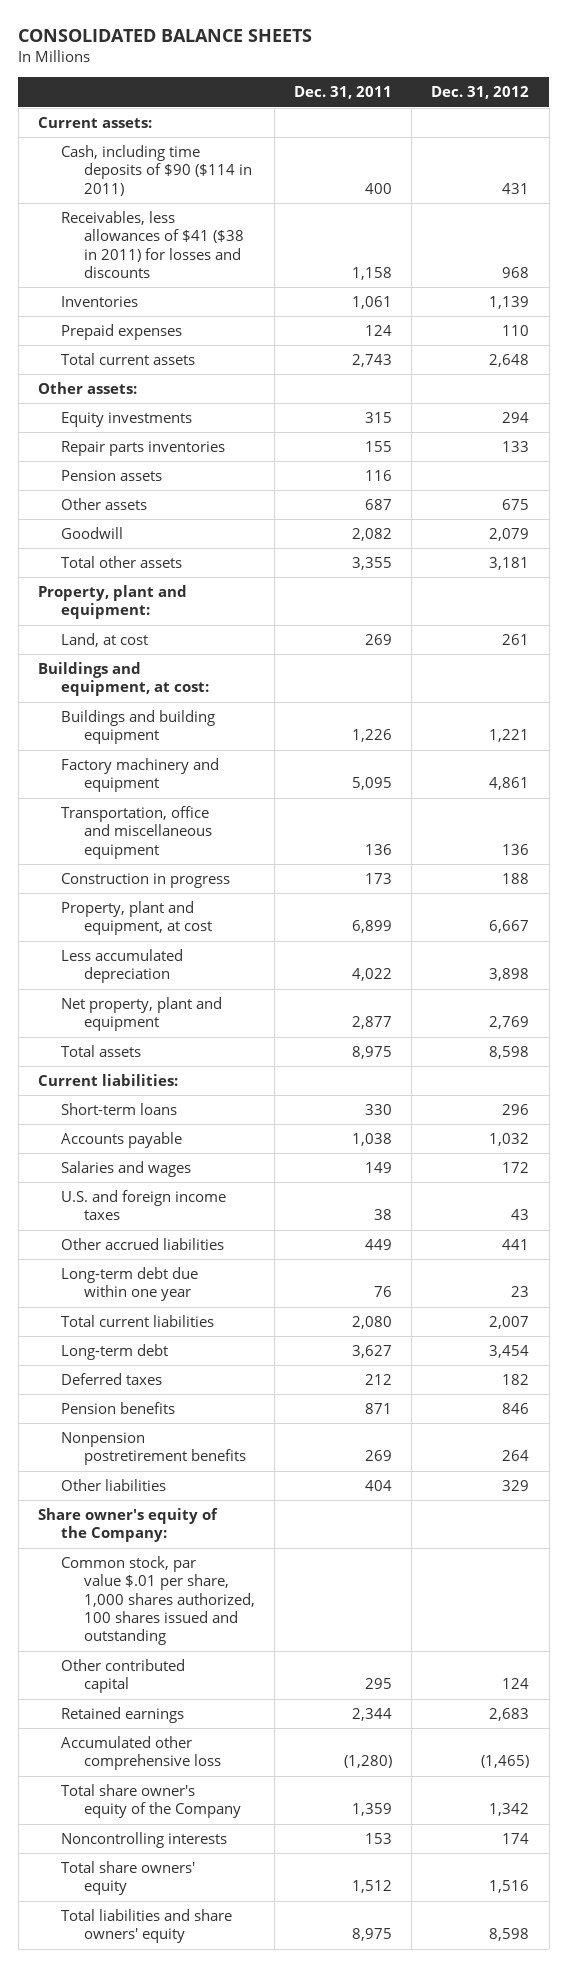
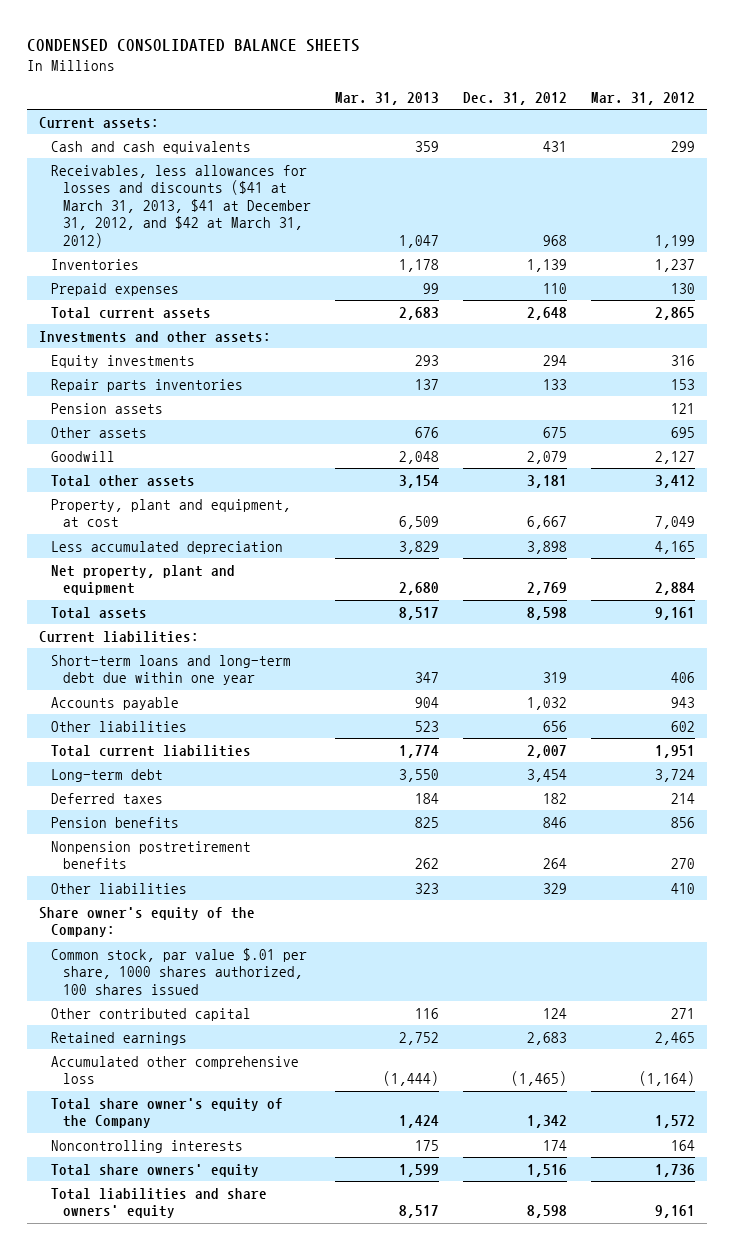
- CONSOLIDATED BALANCE SHEETS
+ CONDENSED CONSOLIDATED BALANCE SHEETS
- | Dec. 31, 2011 | Dec. 31, 2012
+ | Mar. 31, 2013 | Dec. 31, 2012 | Mar. 31, 2012
- Cash, including time deposits of $90 ($114 in 2011) | 400 | 431
- Receivables, less allowances of $41 ($38 in 2011) for losses and discounts | 1,158 | 968
+ Cash and cash equivalents | 359 | 431 | 299
+ Receivables, less allowances for losses and discounts ($41 at March 31, 2013, $41 at December 31, 2012, and $42 at March 31, 2012) | 1,047 | 968 | 1,199
- Other assets:
+ Investments and other assets:
- Property, plant and equipment:
- Land, at cost | 269 | 261
- Buildings and equipment, at cost:
- Buildings and building equipment | 1,226 | 1,221
- Factory machinery and equipment | 5,095 | 4,861
- Transportation, office and miscellaneous equipment | 136 | 136
- Construction in progress | 173 | 188
- Short-term loans | 330 | 296
+ Short-term loans and long-term debt due within one year | 347 | 319 | 406
- Salaries and wages | 149 | 172
- U.S. and foreign income taxes | 38 | 43
- Other accrued liabilities | 449 | 441
- Long-term debt due within one year | 76 | 23
+ Other liabilities | 523 | 656 | 602
- Common stock, par value $.01 per share, 1,000 shares authorized, 100 shares issued and outstanding
+ Common stock, par value $.01 per share, 1000 shares authorized, 100 shares issued

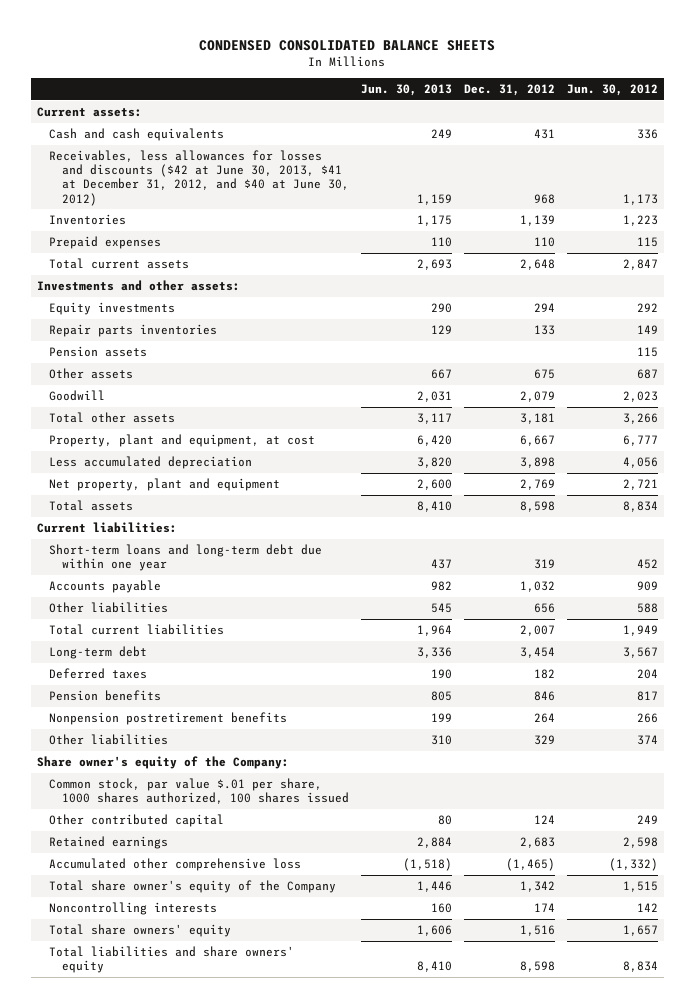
- | Mar. 31, 2013 | Dec. 31, 2012 | Mar. 31, 2012
+ | Jun. 30, 2013 | Dec. 31, 2012 | Jun. 30, 2012
- Receivables, less allowances for losses and discounts ($41 at March 31, 2013, $41 at December 31, 2012, and $42 at March 31, 2012) | 1,047 | 968 | 1,199
+ Receivables, less allowances for losses and discounts ($42 at June 30, 2013, $41 at December 31, 2012, and $40 at June 30, 2012) | 1,159 | 968 | 1,173

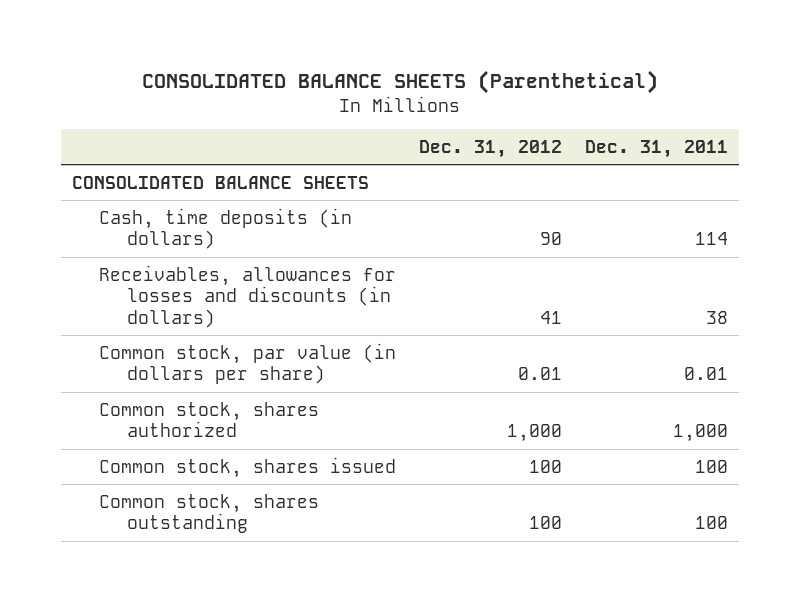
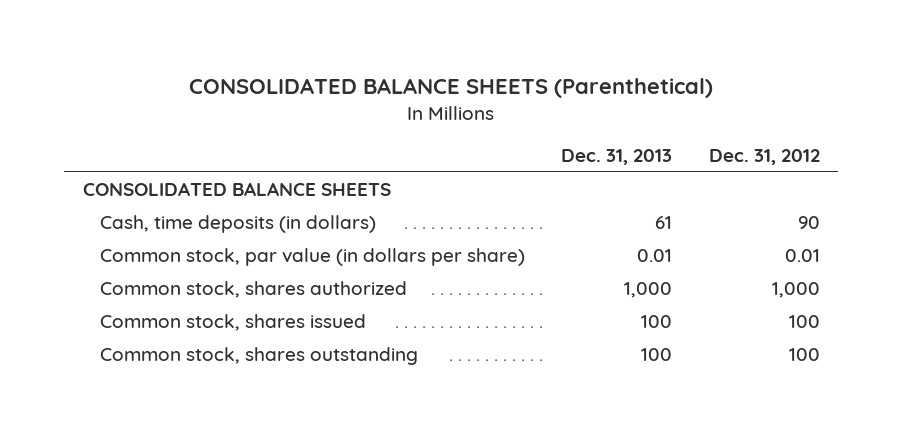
- | Dec. 31, 2012 | Dec. 31, 2011
+ | Dec. 31, 2013 | Dec. 31, 2012
- Receivables, allowances for losses and discounts (in dollars) | 41 | 38

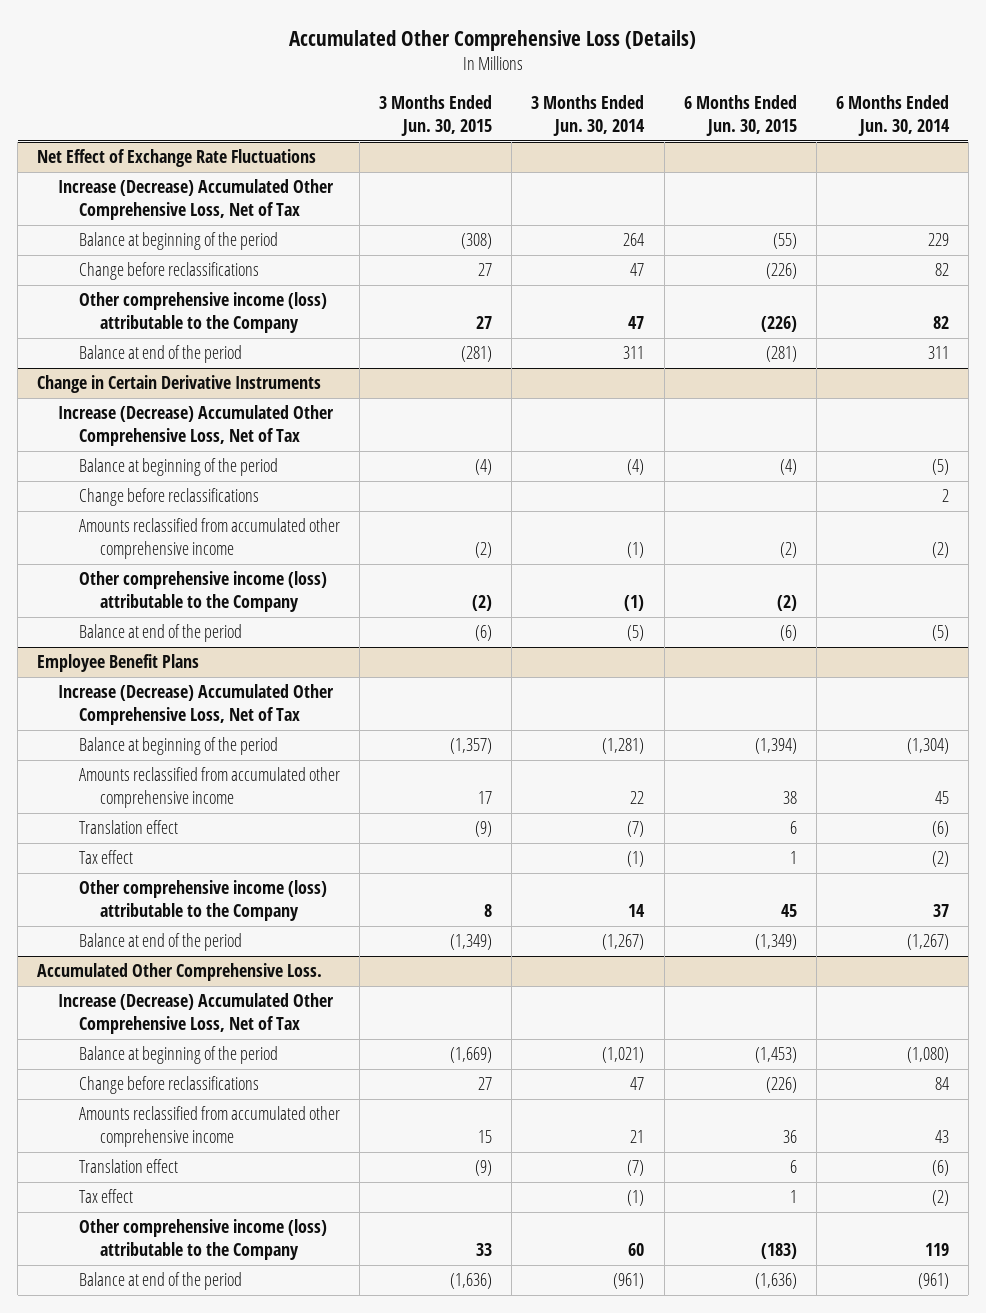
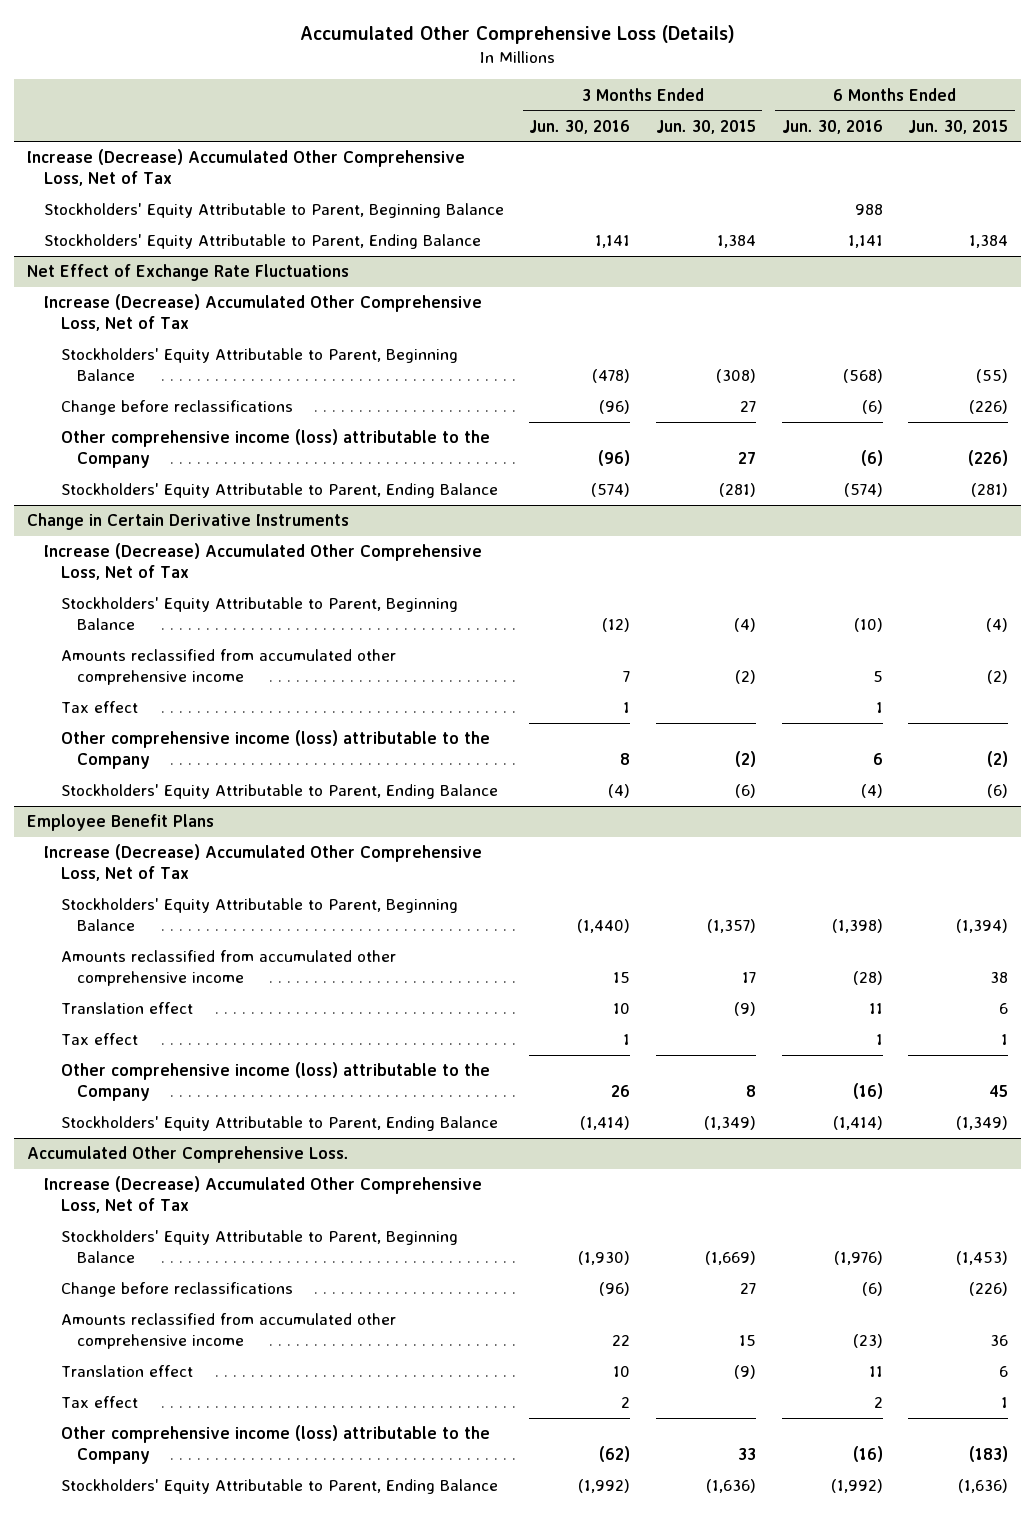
- | 3 Months Ended Jun. 30, 2015 | 3 Months Ended Jun. 30, 2014 | 6 Months Ended Jun. 30, 2015 | 6 Months Ended Jun. 30, 2014
+ | 3 Months Ended Jun. 30, 2016 | 3 Months Ended Jun. 30, 2015 | 6 Months Ended Jun. 30, 2016 | 6 Months Ended Jun. 30, 2015
+ Increase (Decrease) Accumulated Other Comprehensive Loss, Net of Tax
+ Stockholders' Equity Attributable to Parent, Beginning Balance | | | 988 |
+ Stockholders' Equity Attributable to Parent, Ending Balance | 1,141 | 1,384 | 1,141 | 1,384
@ Net Effect of Exchange Rate Fluctuations
- Balance at beginning of the period | (308) | 264 | (55) | 229
+ Stockholders' Equity Attributable to Parent, Beginning Balance | (478) | (308) | (568) | (55)
- Balance at end of the period | (281) | 311 | (281) | 311
+ Stockholders' Equity Attributable to Parent, Ending Balance | (574) | (281) | (574) | (281)
@ Change in Certain Derivative Instruments
- Balance at beginning of the period | (4) | (4) | (4) | (5)
- Change before reclassifications | | | | 2
+ Stockholders' Equity Attributable to Parent, Beginning Balance | (12) | (4) | (10) | (4)
+ Tax effect | 1 | | 1 |
- Balance at end of the period | (6) | (5) | (6) | (5)
+ Stockholders' Equity Attributable to Parent, Ending Balance | (4) | (6) | (4) | (6)
@ Employee Benefit Plans
- Balance at beginning of the period | (1,357) | (1,281) | (1,394) | (1,304)
+ Stockholders' Equity Attributable to Parent, Beginning Balance | (1,440) | (1,357) | (1,398) | (1,394)
- Balance at end of the period | (1,349) | (1,267) | (1,349) | (1,267)
+ Stockholders' Equity Attributable to Parent, Ending Balance | (1,414) | (1,349) | (1,414) | (1,349)
@ Accumulated Other Comprehensive Loss.
- Balance at beginning of the period | (1,669) | (1,021) | (1,453) | (1,080)
+ Stockholders' Equity Attributable to Parent, Beginning Balance | (1,930) | (1,669) | (1,976) | (1,453)
- Balance at end of the period | (1,636) | (961) | (1,636) | (961)
+ Stockholders' Equity Attributable to Parent, Ending Balance | (1,992) | (1,636) | (1,992) | (1,636)

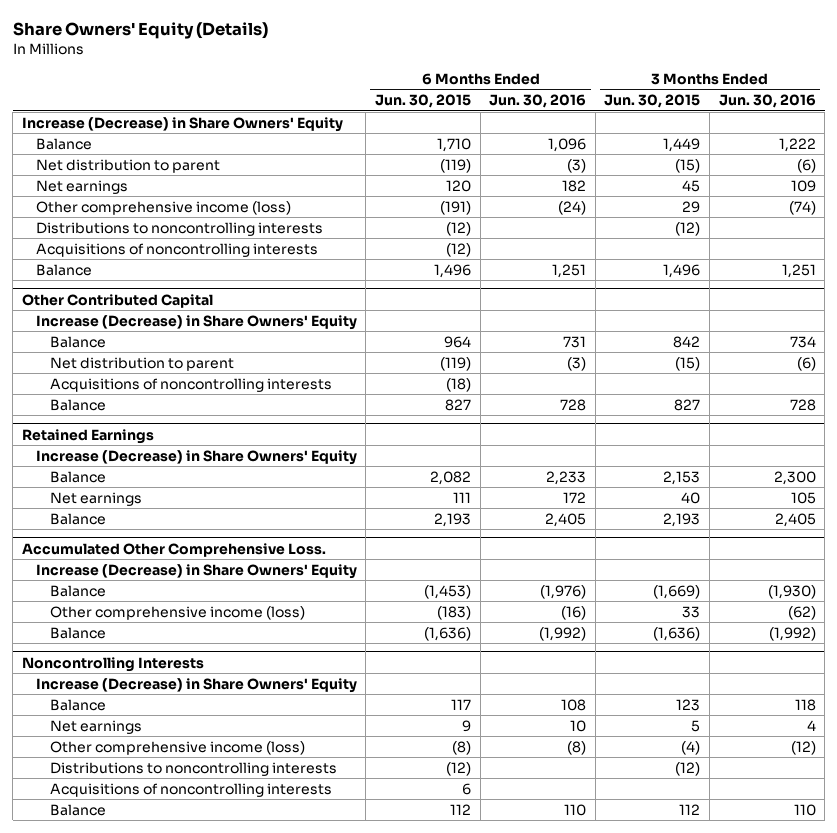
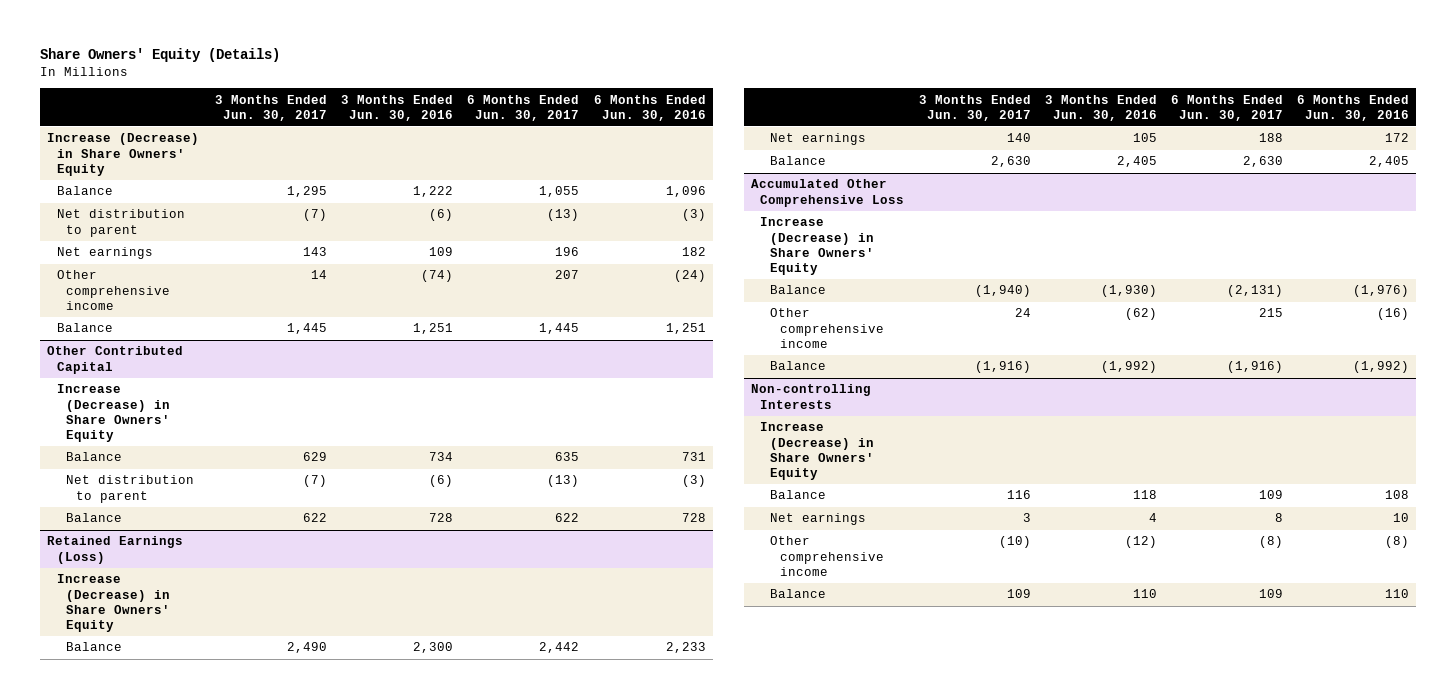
- | 6 Months Ended Jun. 30, 2015 | 6 Months Ended Jun. 30, 2016 | 3 Months Ended Jun. 30, 2015 | 3 Months Ended Jun. 30, 2016
+ | 3 Months Ended Jun. 30, 2017 | 3 Months Ended Jun. 30, 2016 | 6 Months Ended Jun. 30, 2017 | 6 Months Ended Jun. 30, 2016
- Other comprehensive income (loss) | (191) | (24) | 29 | (74)
- Distributions to noncontrolling interests | (12) | | (12) |
- Acquisitions of noncontrolling interests | (12) | | |
+ Other comprehensive income | 14 | (74) | 207 | (24)
@ Other Contributed Capital
- Acquisitions of noncontrolling interests | (18) | | |
- Retained Earnings
+ Retained Earnings (Loss)
- Accumulated Other Comprehensive Loss.
+ Accumulated Other Comprehensive Loss
- Other comprehensive income (loss) | (183) | (16) | 33 | (62)
+ Other comprehensive income | 24 | (62) | 215 | (16)
- Noncontrolling Interests
+ Non-controlling Interests
- Other comprehensive income (loss) | (8) | (8) | (4) | (12)
- Distributions to noncontrolling interests | (12) | | (12) |
- Acquisitions of noncontrolling interests | 6 | | |
+ Other comprehensive income | (10) | (12) | (8) | (8)

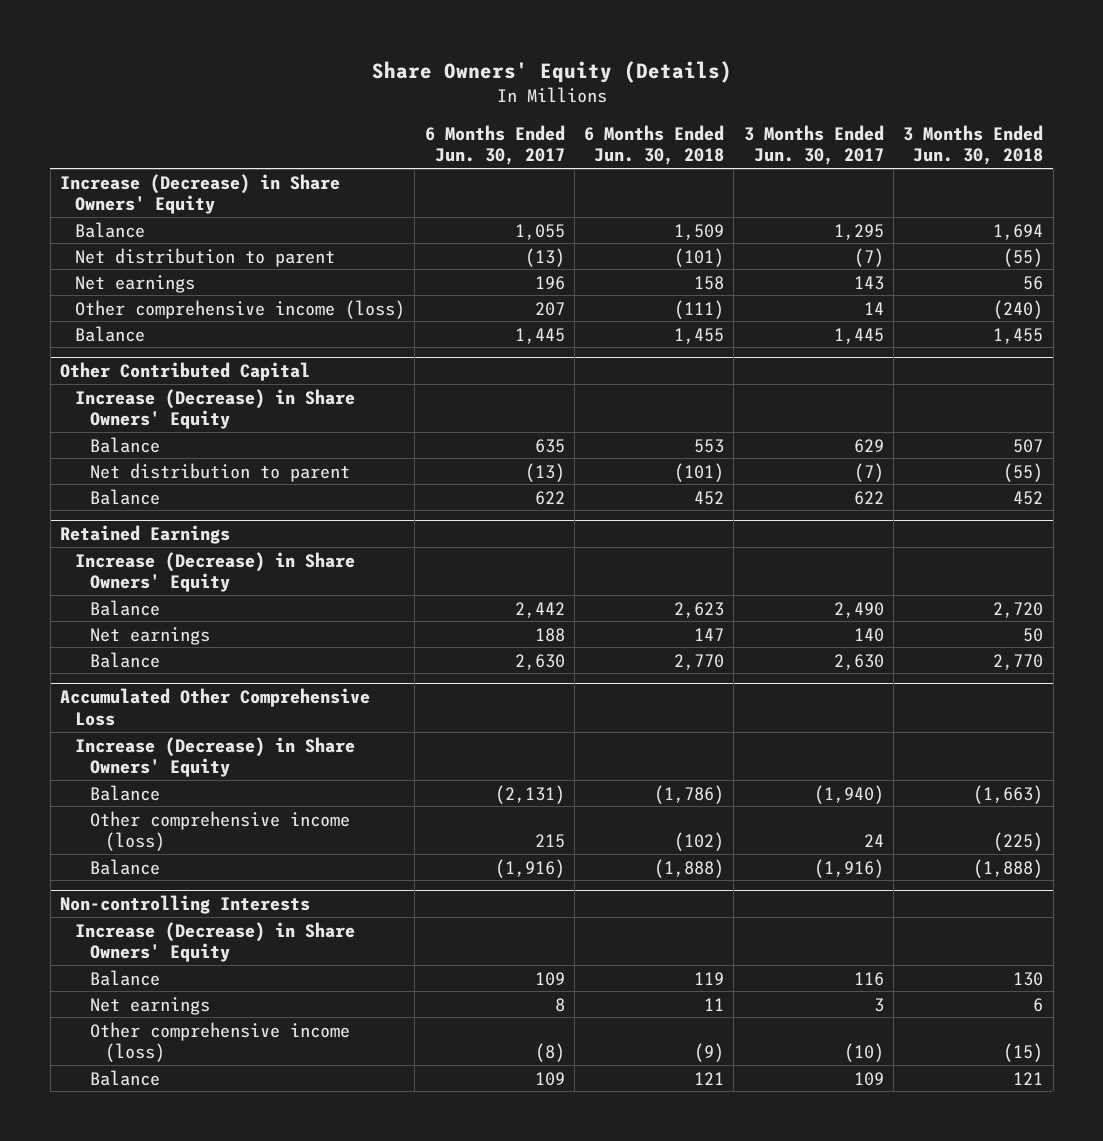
- | 3 Months Ended Jun. 30, 2017 | 3 Months Ended Jun. 30, 2016 | 6 Months Ended Jun. 30, 2017 | 6 Months Ended Jun. 30, 2016
+ | 6 Months Ended Jun. 30, 2017 | 6 Months Ended Jun. 30, 2018 | 3 Months Ended Jun. 30, 2017 | 3 Months Ended Jun. 30, 2018
- Other comprehensive income | 14 | (74) | 207 | (24)
+ Other comprehensive income (loss) | 207 | (111) | 14 | (240)
- Retained Earnings (Loss)
+ Retained Earnings
@ Accumulated Other Comprehensive Loss
- Other comprehensive income | 24 | (62) | 215 | (16)
+ Other comprehensive income (loss) | 215 | (102) | 24 | (225)
@ Non-controlling Interests
- Other comprehensive income | (10) | (12) | (8) | (8)
+ Other comprehensive income (loss) | (8) | (9) | (10) | (15)

